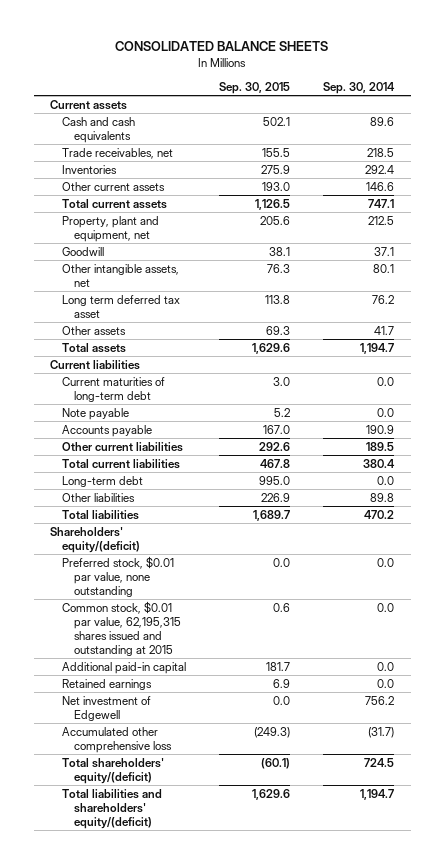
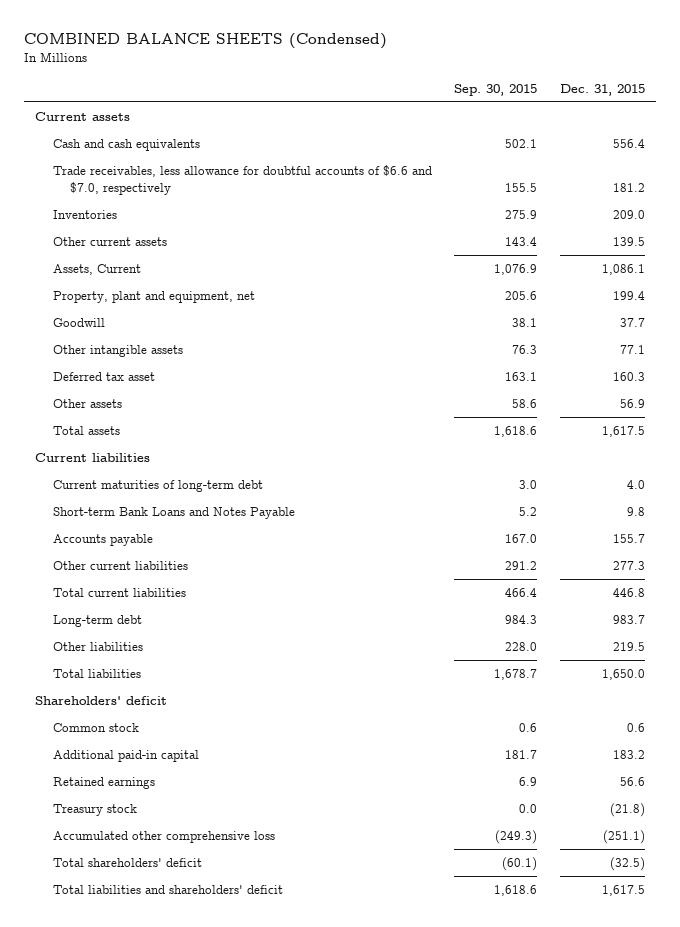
- CONSOLIDATED BALANCE SHEETS
+ COMBINED BALANCE SHEETS (Condensed)
- | Sep. 30, 2015 | Sep. 30, 2014
+ | Sep. 30, 2015 | Dec. 31, 2015
- Trade receivables, net | 155.5 | 218.5
+ Trade receivables, less allowance for doubtful accounts of $6.6 and $7.0, respectively | 155.5 | 181.2
- Other current assets | 193.0 | 146.6
- Total current assets | 1,126.5 | 747.1
+ Other current assets | 143.4 | 139.5
+ Assets, Current | 1,076.9 | 1,086.1
- Other intangible assets, net | 76.3 | 80.1
- Long term deferred tax asset | 113.8 | 76.2
- Other assets | 69.3 | 41.7
- Total assets | 1,629.6 | 1,194.7
+ Other intangible assets | 76.3 | 77.1
+ Deferred tax asset | 163.1 | 160.3
+ Other assets | 58.6 | 56.9
+ Total assets | 1,618.6 | 1,617.5
- Note payable | 5.2 | 0.0
+ Short-term Bank Loans and Notes Payable | 5.2 | 9.8
- Other current liabilities | 292.6 | 189.5
- Total current liabilities | 467.8 | 380.4
- Long-term debt | 995.0 | 0.0
- Other liabilities | 226.9 | 89.8
- Total liabilities | 1,689.7 | 470.2
- Shareholders' equity/(deficit)
- Preferred stock, $0.01 par value, none outstanding | 0.0 | 0.0
- Common stock, $0.01 par value, 62,195,315 shares issued and outstanding at 2015 | 0.6 | 0.0
+ Other current liabilities | 291.2 | 277.3
+ Total current liabilities | 466.4 | 446.8
+ Long-term debt | 984.3 | 983.7
+ Other liabilities | 228.0 | 219.5
+ Total liabilities | 1,678.7 | 1,650.0
+ Shareholders' deficit
+ Common stock | 0.6 | 0.6
- Net investment of Edgewell | 0.0 | 756.2
+ Treasury stock | 0.0 | (21.8)
- Total shareholders' equity/(deficit) | (60.1) | 724.5
- Total liabilities and shareholders' equity/(deficit) | 1,629.6 | 1,194.7
+ Total shareholders' deficit | (60.1) | (32.5)
+ Total liabilities and shareholders' deficit | 1,618.6 | 1,617.5

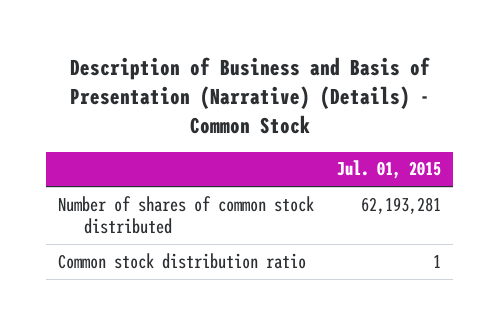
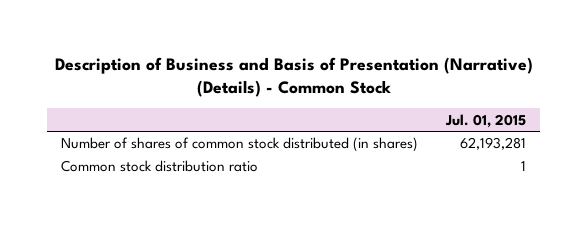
- Number of shares of common stock distributed | 62,193,281
+ Number of shares of common stock distributed (in shares) | 62,193,281

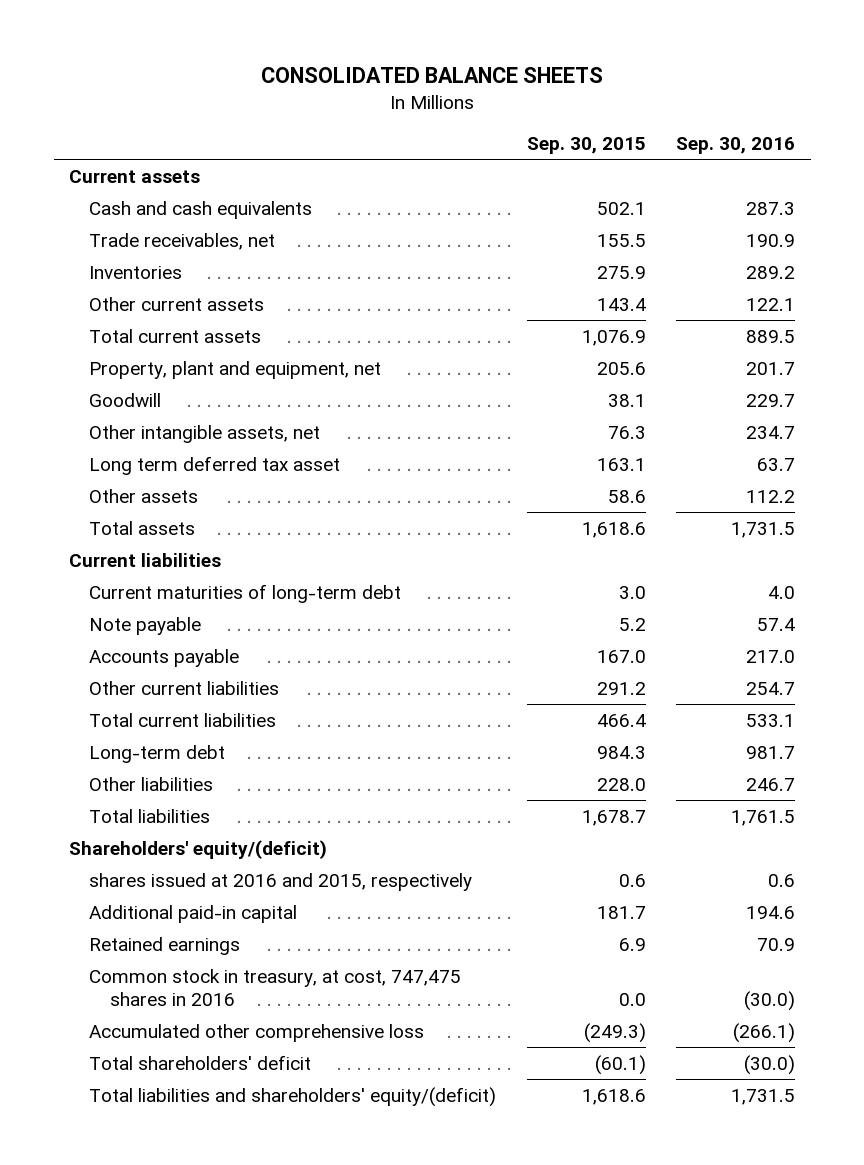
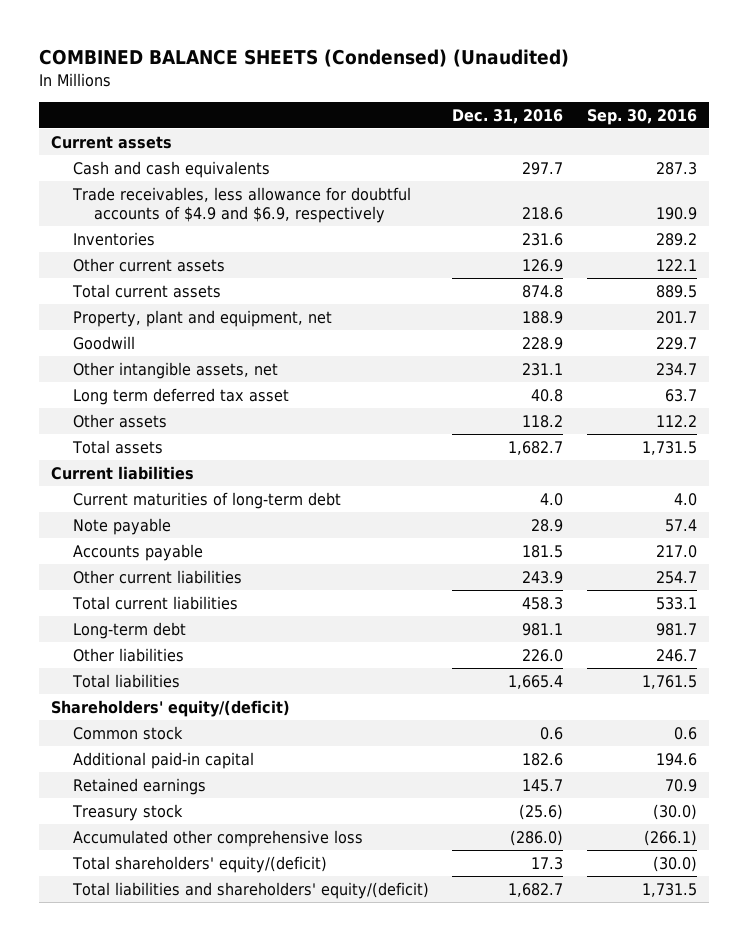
- CONSOLIDATED BALANCE SHEETS
+ COMBINED BALANCE SHEETS (Condensed) (Unaudited)
- | Sep. 30, 2015 | Sep. 30, 2016
+ | Dec. 31, 2016 | Sep. 30, 2016
- Trade receivables, net | 155.5 | 190.9
+ Trade receivables, less allowance for doubtful accounts of $4.9 and $6.9, respectively | 218.6 | 190.9
- shares issued at 2016 and 2015, respectively | 0.6 | 0.6
+ Common stock | 0.6 | 0.6
- Common stock in treasury, at cost, 747,475 shares in 2016 | 0.0 | (30.0)
+ Treasury stock | (25.6) | (30.0)
- Total shareholders' deficit | (60.1) | (30.0)
+ Total shareholders' equity/(deficit) | 17.3 | (30.0)

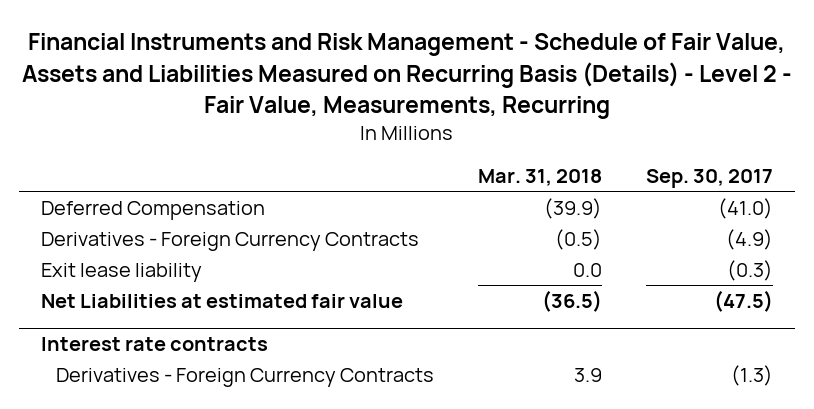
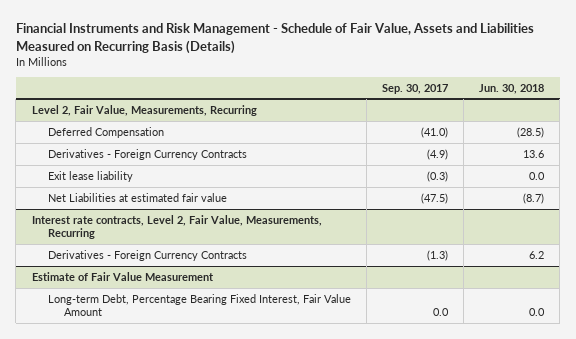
- Financial Instruments and Risk Management - Schedule of Fair Value, Assets and Liabilities Measured on Recurring Basis (Details) - Level 2 - Fair Value, Measurements, Recurring
+ Financial Instruments and Risk Management - Schedule of Fair Value, Assets and Liabilities Measured on Recurring Basis (Details)
- | Mar. 31, 2018 | Sep. 30, 2017
+ | Sep. 30, 2017 | Jun. 30, 2018
+ Level 2, Fair Value, Measurements, Recurring
- Interest rate contracts
+ Interest rate contracts, Level 2, Fair Value, Measurements, Recurring
+ Estimate of Fair Value Measurement
+ Long-term Debt, Percentage Bearing Fixed Interest, Fair Value Amount | 0.0 | 0.0

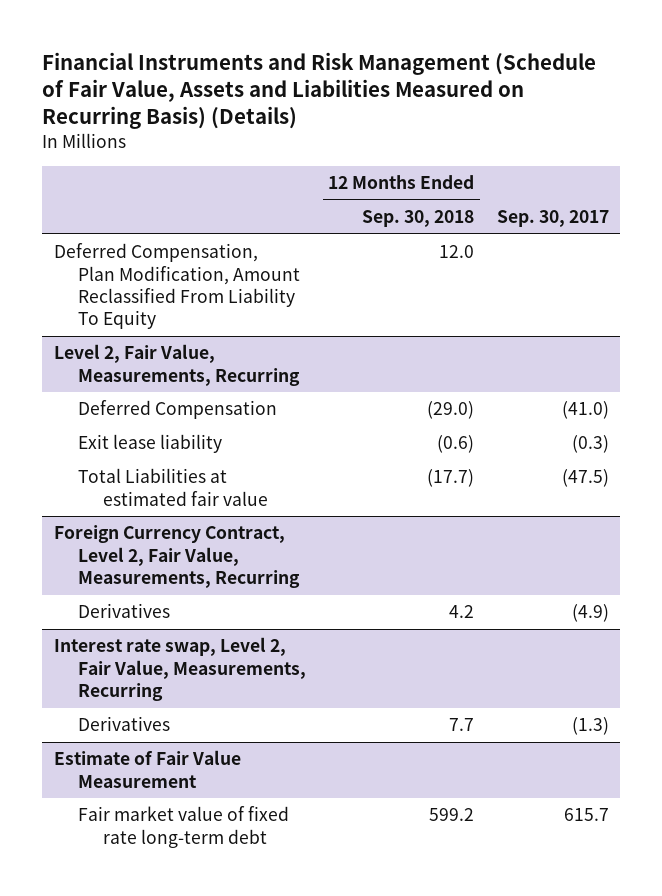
- Financial Instruments and Risk Management - Schedule of Fair Value, Assets and Liabilities Measured on Recurring Basis (Details)
+ Financial Instruments and Risk Management (Schedule of Fair Value, Assets and Liabilities Measured on Recurring Basis) (Details)
- | Sep. 30, 2017 | Jun. 30, 2018
+ | 12 Months Ended Sep. 30, 2018 | Sep. 30, 2017
+ Deferred Compensation, Plan Modification, Amount Reclassified From Liability To Equity | 12.0 |
@ Level 2, Fair Value, Measurements, Recurring
- Derivatives - Foreign Currency Contracts | (4.9) | 13.6
- Net Liabilities at estimated fair value | (47.5) | (8.7)
- Interest rate contracts, Level 2, Fair Value, Measurements, Recurring
- Derivatives - Foreign Currency Contracts | (1.3) | 6.2
@ Level 2, Fair Value, Measurements, Recurring
+ Total Liabilities at estimated fair value | (17.7) | (47.5)
+ Foreign Currency Contract, Level 2, Fair Value, Measurements, Recurring
+ Derivatives | 4.2 | (4.9)
+ Interest rate swap, Level 2, Fair Value, Measurements, Recurring
+ Derivatives | 7.7 | (1.3)
@ Estimate of Fair Value Measurement
- Long-term Debt, Percentage Bearing Fixed Interest, Fair Value Amount | 0.0 | 0.0
+ Fair market value of fixed rate long-term debt | 599.2 | 615.7

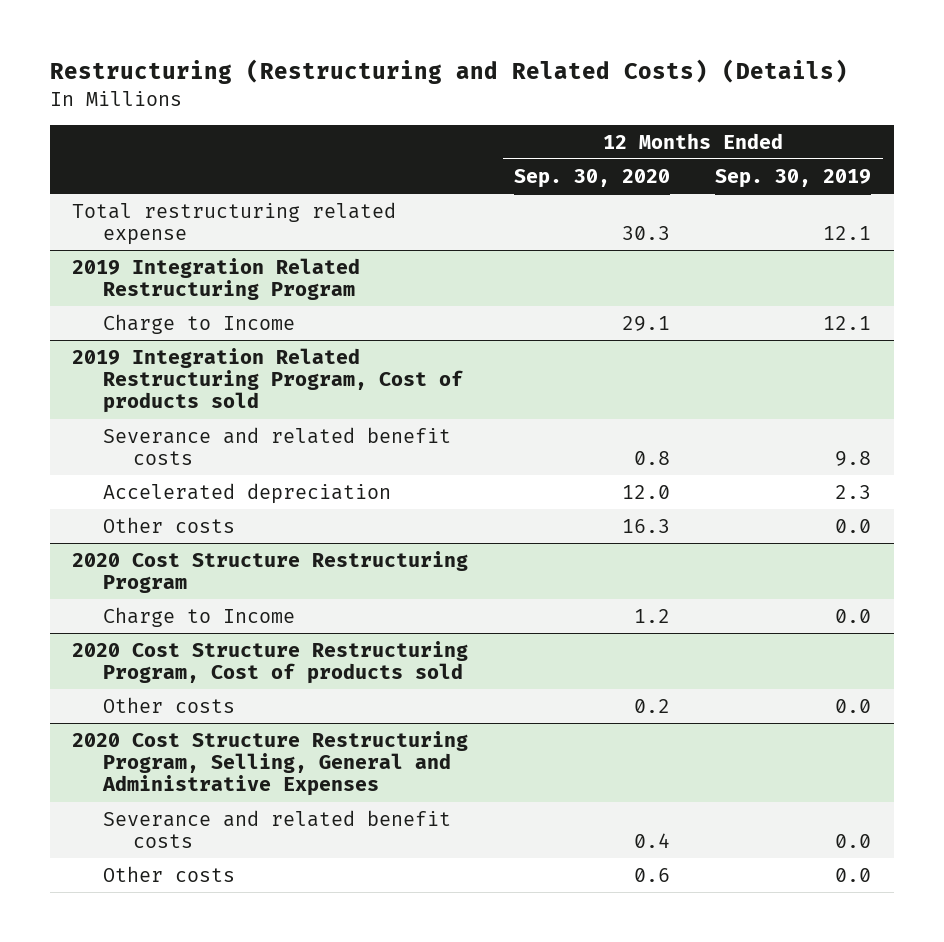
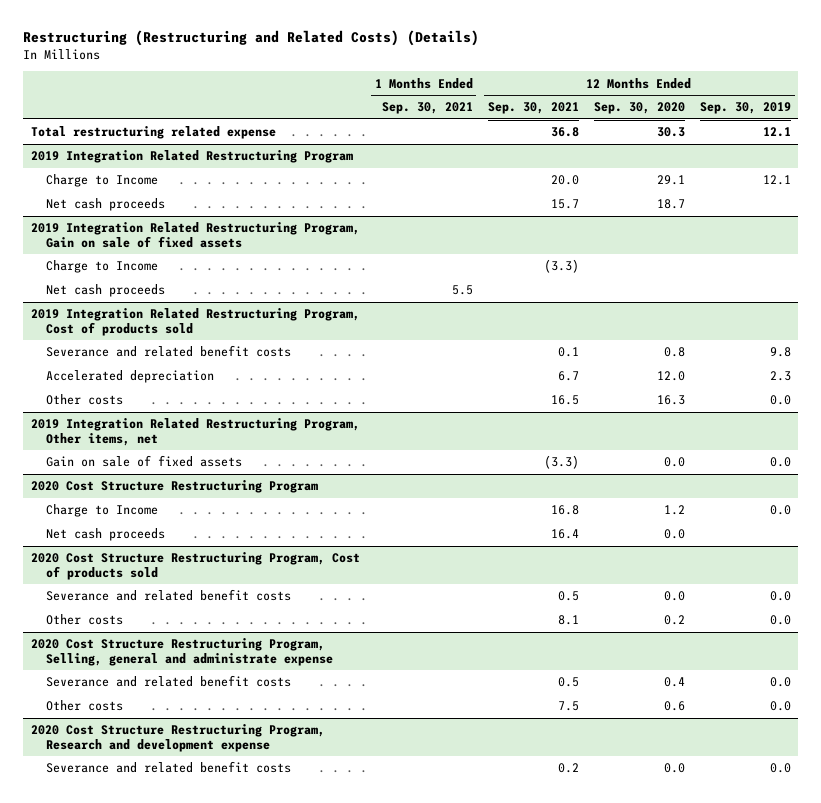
- | 12 Months Ended Sep. 30, 2020 | 12 Months Ended Sep. 30, 2019
+ | 1 Months Ended Sep. 30, 2021 | 12 Months Ended Sep. 30, 2021 | 12 Months Ended Sep. 30, 2020 | 12 Months Ended Sep. 30, 2019
@ 2019 Integration Related Restructuring Program
+ Net cash proceeds | | 15.7 | 18.7 |
+ 2019 Integration Related Restructuring Program, Gain on sale of fixed assets
+ Charge to Income | | (3.3) | |
+ Net cash proceeds | 5.5 | | |
+ 2019 Integration Related Restructuring Program, Other items, net
+ Gain on sale of fixed assets | | (3.3) | 0.0 | 0.0
@ 2020 Cost Structure Restructuring Program
+ Net cash proceeds | | 16.4 | 0.0 |
@ 2020 Cost Structure Restructuring Program, Cost of products sold
+ Severance and related benefit costs | | 0.5 | 0.0 | 0.0
- 2020 Cost Structure Restructuring Program, Selling, General and Administrative Expenses
+ 2020 Cost Structure Restructuring Program, Selling, general and administrate expense
+ 2020 Cost Structure Restructuring Program, Research and development expense
+ Severance and related benefit costs | | 0.2 | 0.0 | 0.0

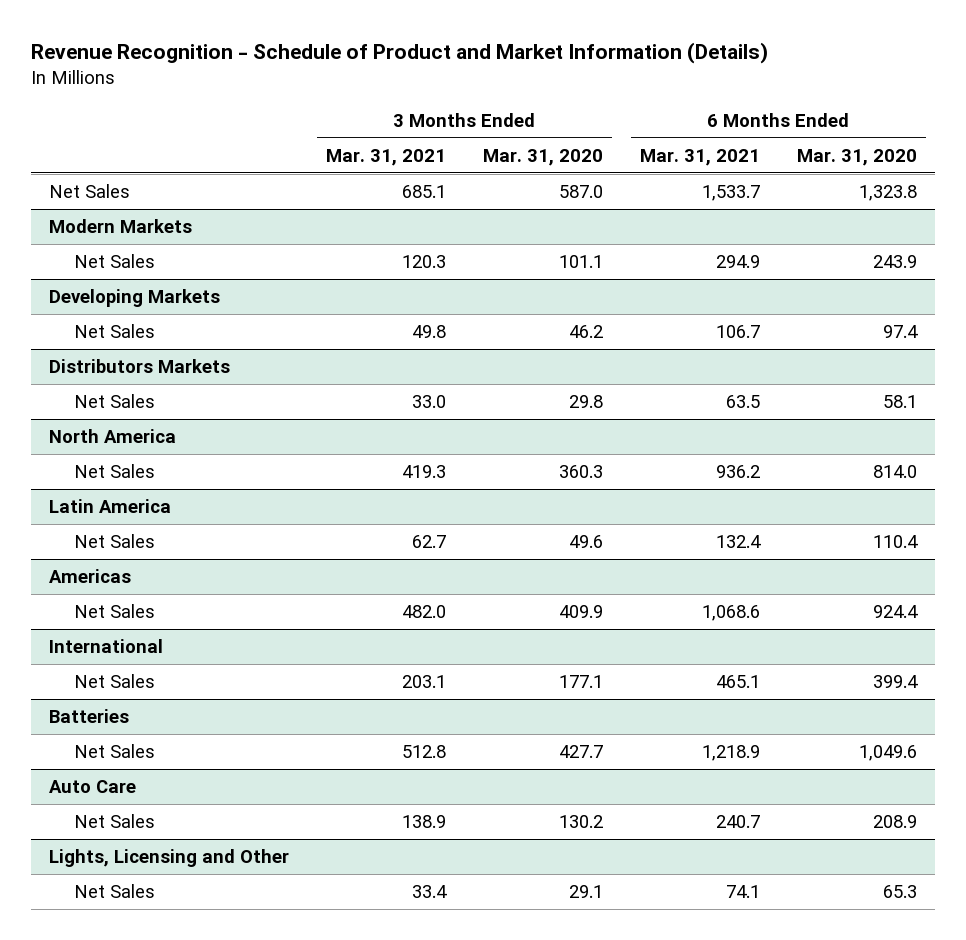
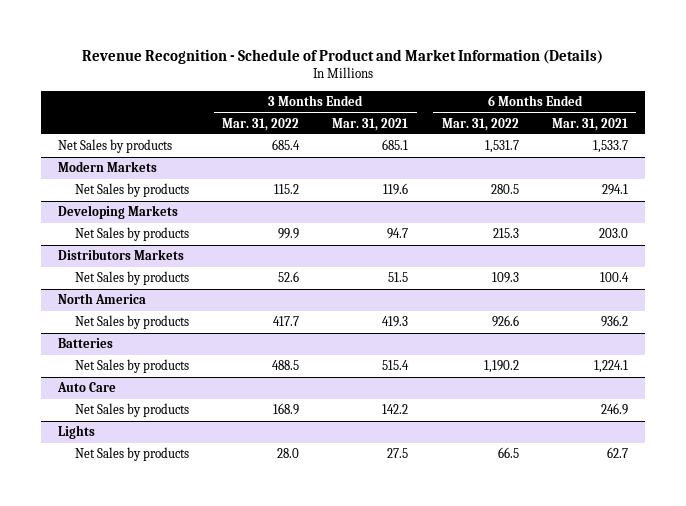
- | 3 Months Ended Mar. 31, 2021 | 3 Months Ended Mar. 31, 2020 | 6 Months Ended Mar. 31, 2021 | 6 Months Ended Mar. 31, 2020
+ | 3 Months Ended Mar. 31, 2022 | 3 Months Ended Mar. 31, 2021 | 6 Months Ended Mar. 31, 2022 | 6 Months Ended Mar. 31, 2021
- Net Sales | 685.1 | 587.0 | 1,533.7 | 1,323.8
+ Net Sales by products | 685.4 | 685.1 | 1,531.7 | 1,533.7
@ Modern Markets
- Net Sales | 120.3 | 101.1 | 294.9 | 243.9
+ Net Sales by products | 115.2 | 119.6 | 280.5 | 294.1
@ Developing Markets
- Net Sales | 49.8 | 46.2 | 106.7 | 97.4
+ Net Sales by products | 99.9 | 94.7 | 215.3 | 203.0
@ Distributors Markets
- Net Sales | 33.0 | 29.8 | 63.5 | 58.1
+ Net Sales by products | 52.6 | 51.5 | 109.3 | 100.4
@ North America
- Net Sales | 419.3 | 360.3 | 936.2 | 814.0
- Latin America
- Net Sales | 62.7 | 49.6 | 132.4 | 110.4
- Americas
- Net Sales | 482.0 | 409.9 | 1,068.6 | 924.4
- International
- Net Sales | 203.1 | 177.1 | 465.1 | 399.4
@ North America
+ Net Sales by products | 417.7 | 419.3 | 926.6 | 936.2
@ Batteries
- Net Sales | 512.8 | 427.7 | 1,218.9 | 1,049.6
+ Net Sales by products | 488.5 | 515.4 | 1,190.2 | 1,224.1
@ Auto Care
- Net Sales | 138.9 | 130.2 | 240.7 | 208.9
- Lights, Licensing and Other
- Net Sales | 33.4 | 29.1 | 74.1 | 65.3
@ Auto Care
+ Net Sales by products | 168.9 | 142.2 | | 246.9
+ Lights
+ Net Sales by products | 28.0 | 27.5 | 66.5 | 62.7

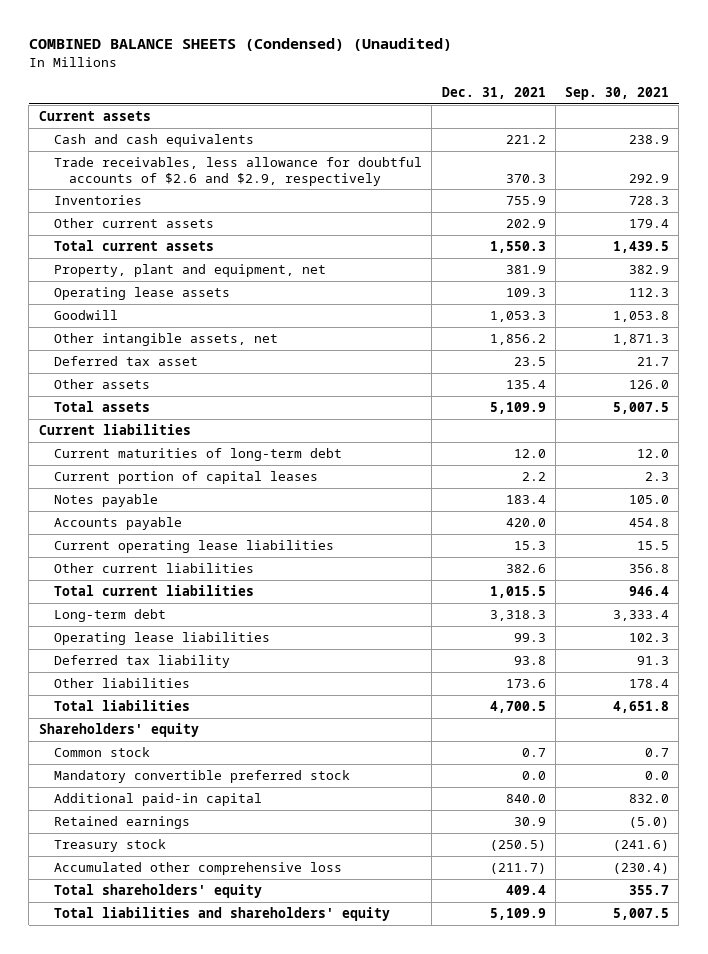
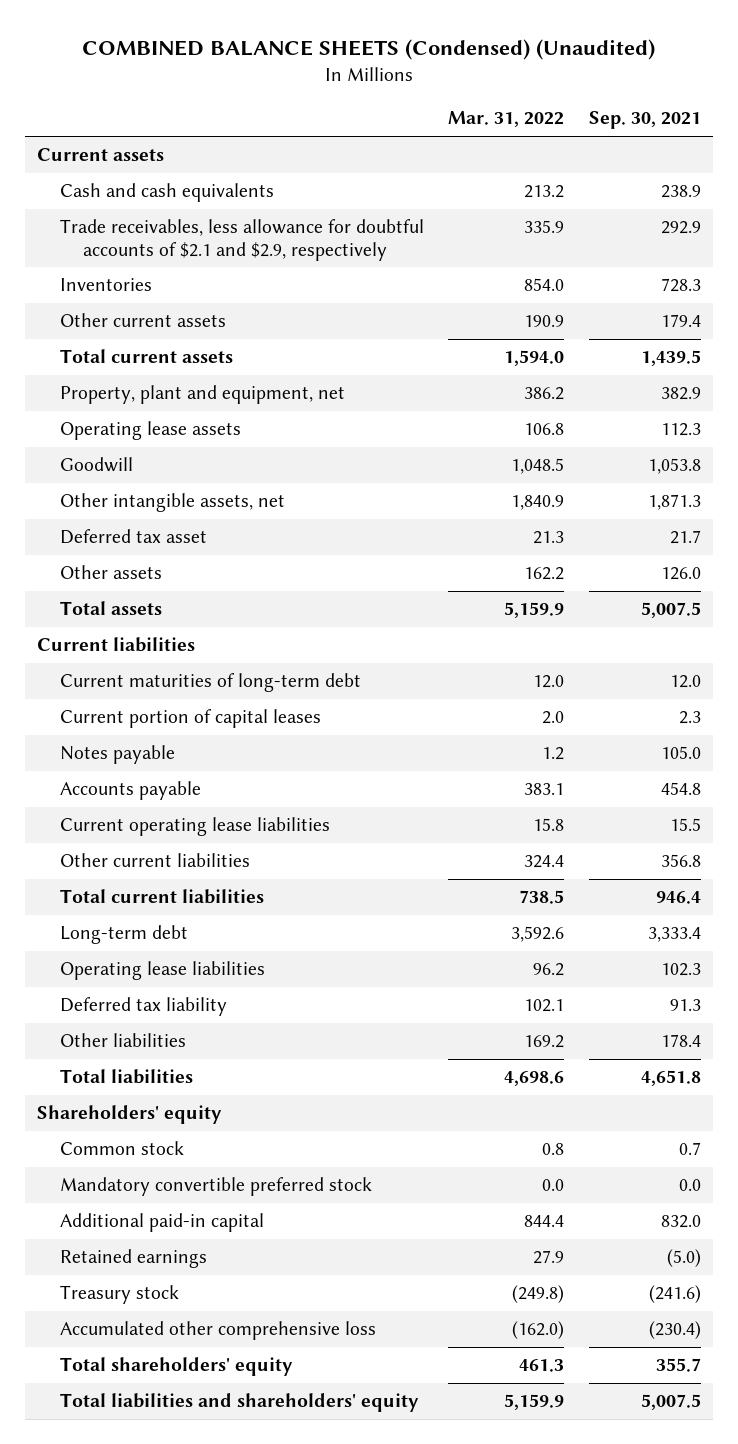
- | Dec. 31, 2021 | Sep. 30, 2021
+ | Mar. 31, 2022 | Sep. 30, 2021
- Trade receivables, less allowance for doubtful accounts of $2.6 and $2.9, respectively | 370.3 | 292.9
+ Trade receivables, less allowance for doubtful accounts of $2.1 and $2.9, respectively | 335.9 | 292.9

